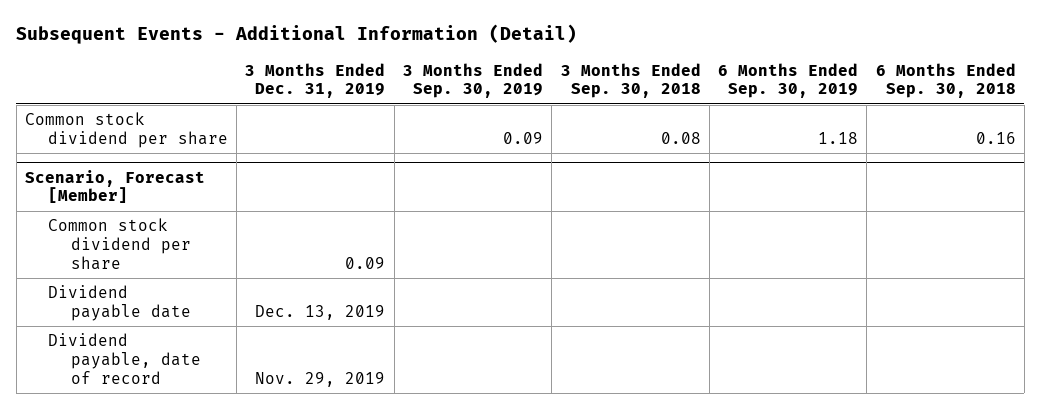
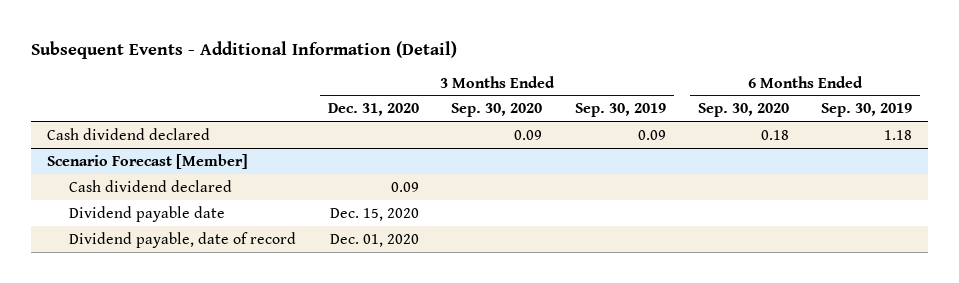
- | 3 Months Ended Dec. 31, 2019 | 3 Months Ended Sep. 30, 2019 | 3 Months Ended Sep. 30, 2018 | 6 Months Ended Sep. 30, 2019 | 6 Months Ended Sep. 30, 2018
+ | 3 Months Ended Dec. 31, 2020 | 3 Months Ended Sep. 30, 2020 | 3 Months Ended Sep. 30, 2019 | 6 Months Ended Sep. 30, 2020 | 6 Months Ended Sep. 30, 2019
- Common stock dividend per share | | 0.09 | 0.08 | 1.18 | 0.16
- Scenario, Forecast [Member]
- Common stock dividend per share | 0.09 | | | |
+ Cash dividend declared | | 0.09 | 0.09 | 0.18 | 1.18
+ Scenario Forecast [Member]
+ Cash dividend declared | 0.09 | | | |

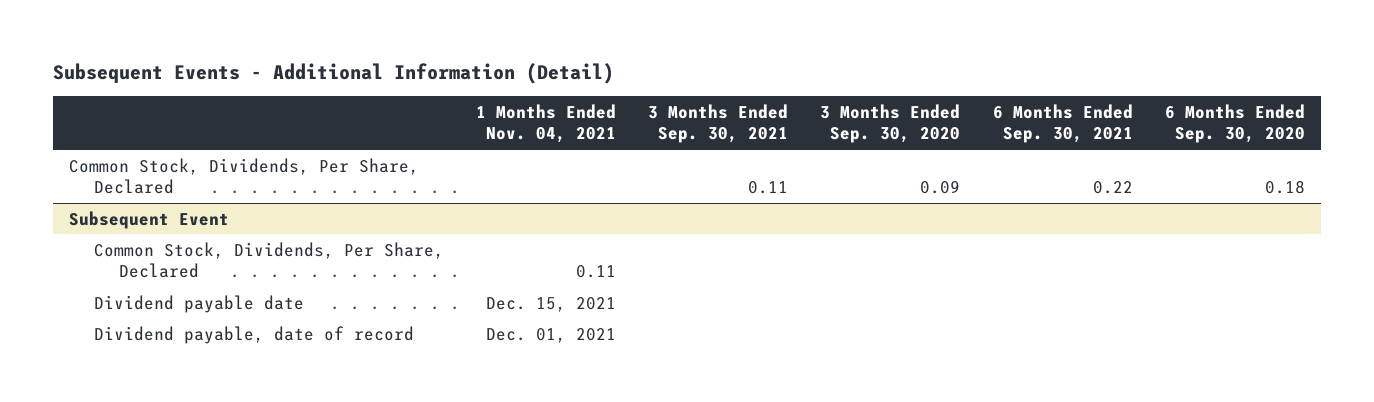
- | 3 Months Ended Dec. 31, 2020 | 3 Months Ended Sep. 30, 2020 | 3 Months Ended Sep. 30, 2019 | 6 Months Ended Sep. 30, 2020 | 6 Months Ended Sep. 30, 2019
+ | 1 Months Ended Nov. 04, 2021 | 3 Months Ended Sep. 30, 2021 | 3 Months Ended Sep. 30, 2020 | 6 Months Ended Sep. 30, 2021 | 6 Months Ended Sep. 30, 2020
- Cash dividend declared | | 0.09 | 0.09 | 0.18 | 1.18
- Scenario Forecast [Member]
- Cash dividend declared | 0.09 | | | |
- Dividend payable date | Dec. 15, 2020 | | | |
- Dividend payable, date of record | Dec. 01, 2020 | | | |
+ Common Stock, Dividends, Per Share, Declared | | 0.11 | 0.09 | 0.22 | 0.18
+ Subsequent Event
+ Common Stock, Dividends, Per Share, Declared | 0.11 | | | |
+ Dividend payable date | Dec. 15, 2021 | | | |
+ Dividend payable, date of record | Dec. 01, 2021 | | | |

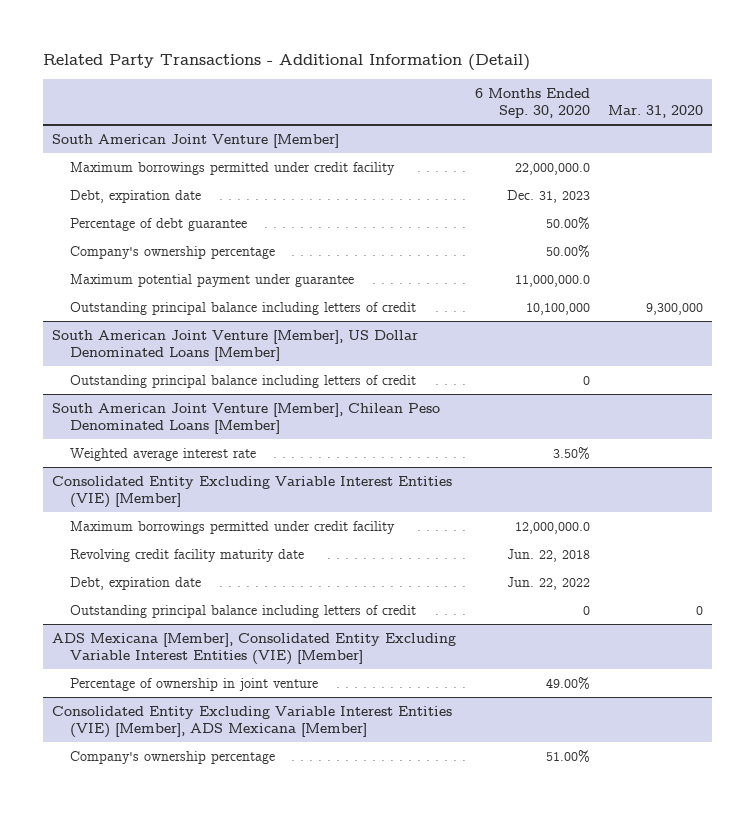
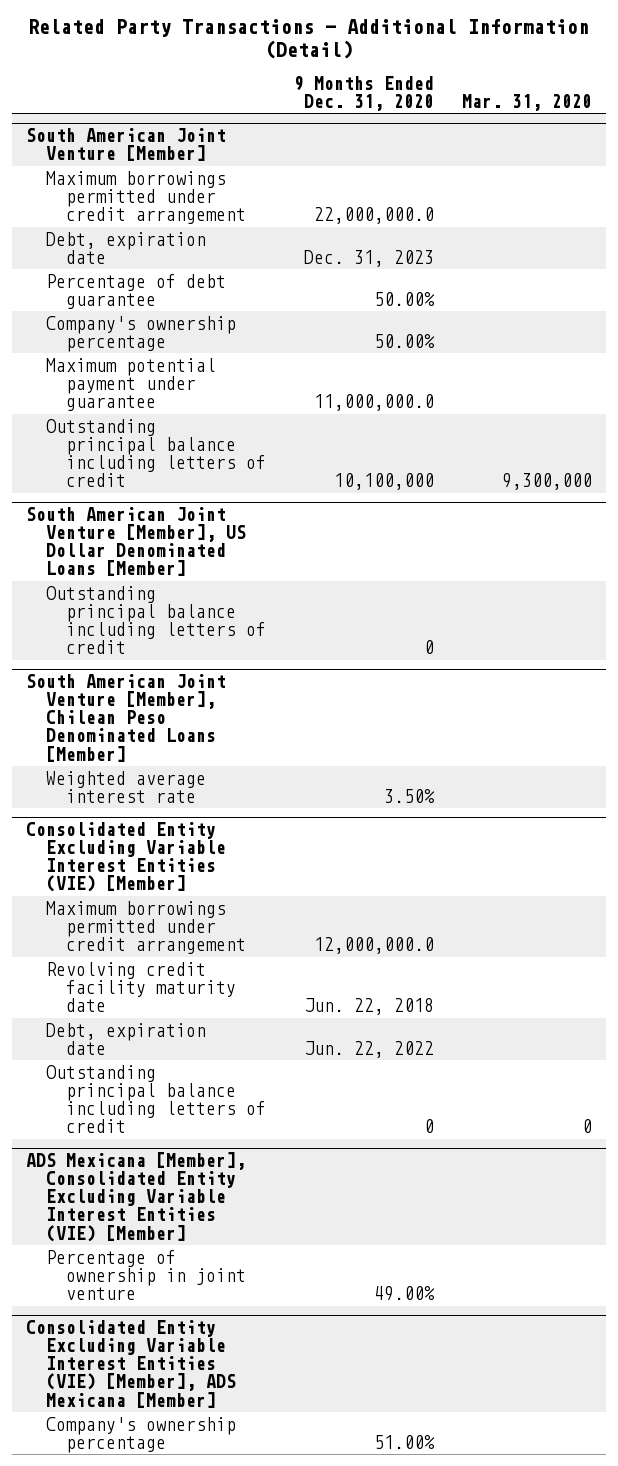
- | 6 Months Ended Sep. 30, 2020 | Mar. 31, 2020
+ | 9 Months Ended Dec. 31, 2020 | Mar. 31, 2020
@ South American Joint Venture [Member]
- Maximum borrowings permitted under credit facility | 22,000,000.0 |
+ Maximum borrowings permitted under credit arrangement | 22,000,000.0 |
@ Consolidated Entity Excluding Variable Interest Entities (VIE) [Member]
- Maximum borrowings permitted under credit facility | 12,000,000.0 |
+ Maximum borrowings permitted under credit arrangement | 12,000,000.0 |

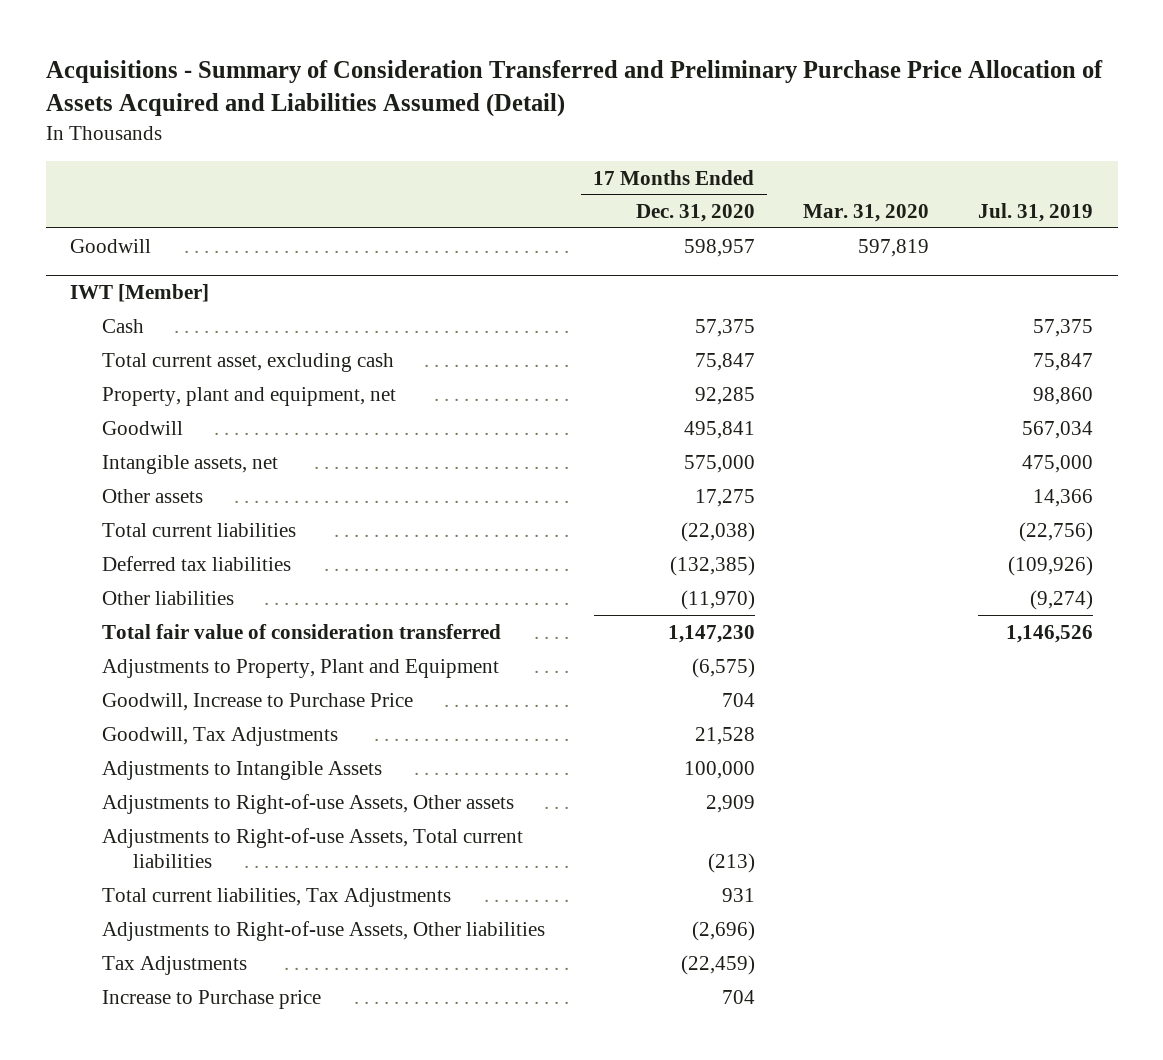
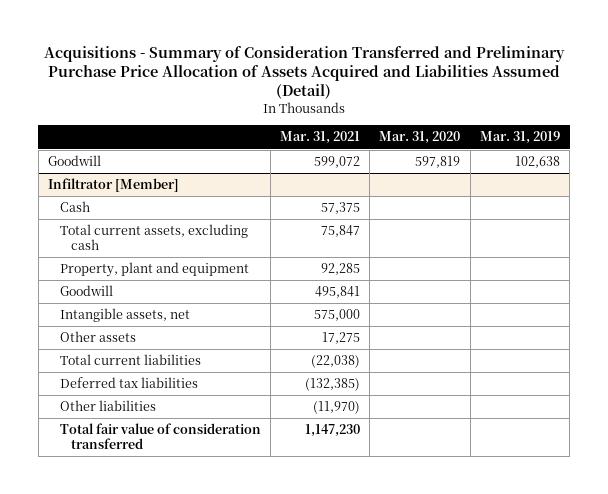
- | 17 Months Ended Dec. 31, 2020 | Mar. 31, 2020 | Jul. 31, 2019
+ | Mar. 31, 2021 | Mar. 31, 2020 | Mar. 31, 2019
- IWT [Member]
+ Infiltrator [Member]
- Total current asset, excluding cash | 75,847 | | 75,847
- Property, plant and equipment, net | 92,285 | | 98,860
+ Total current assets, excluding cash | 75,847 | |
+ Property, plant and equipment | 92,285 | |
- Adjustments to Property, Plant and Equipment | (6,575) | |
- Goodwill, Increase to Purchase Price | 704 | |
- Goodwill, Tax Adjustments | 21,528 | |
- Adjustments to Intangible Assets | 100,000 | |
- Adjustments to Right-of-use Assets, Other assets | 2,909 | |
- Adjustments to Right-of-use Assets, Total current liabilities | (213) | |
- Total current liabilities, Tax Adjustments | 931 | |
- Adjustments to Right-of-use Assets, Other liabilities | (2,696) | |
- Tax Adjustments | (22,459) | |
- Increase to Purchase price | 704 | |

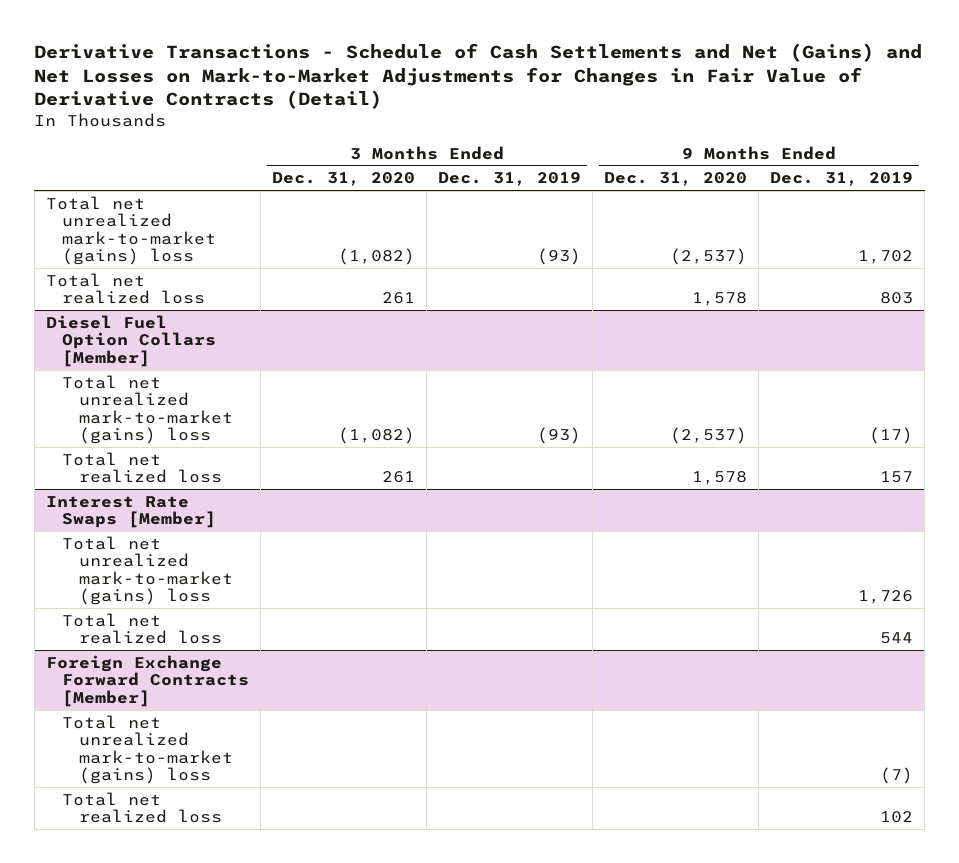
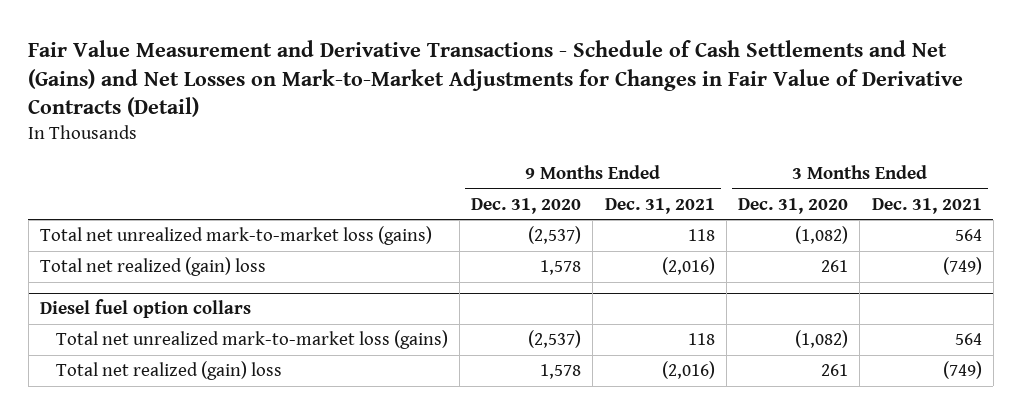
- Derivative Transactions - Schedule of Cash Settlements and Net (Gains) and Net Losses on Mark-to-Market Adjustments for Changes in Fair Value of Derivative Contracts (Detail)
+ Fair Value Measurement and Derivative Transactions - Schedule of Cash Settlements and Net (Gains) and Net Losses on Mark-to-Market Adjustments for Changes in Fair Value of Derivative Contracts (Detail)
- | 3 Months Ended Dec. 31, 2020 | 3 Months Ended Dec. 31, 2019 | 9 Months Ended Dec. 31, 2020 | 9 Months Ended Dec. 31, 2019
+ | 9 Months Ended Dec. 31, 2020 | 9 Months Ended Dec. 31, 2021 | 3 Months Ended Dec. 31, 2020 | 3 Months Ended Dec. 31, 2021
- Total net unrealized mark-to-market (gains) loss | (1,082) | (93) | (2,537) | 1,702
- Total net realized loss | 261 | | 1,578 | 803
- Diesel Fuel Option Collars [Member]
- Total net unrealized mark-to-market (gains) loss | (1,082) | (93) | (2,537) | (17)
- Total net realized loss | 261 | | 1,578 | 157
- Interest Rate Swaps [Member]
- Total net unrealized mark-to-market (gains) loss | | | | 1,726
- Total net realized loss | | | | 544
- Foreign Exchange Forward Contracts [Member]
- Total net unrealized mark-to-market (gains) loss | | | | (7)
- Total net realized loss | | | | 102
+ Total net unrealized mark-to-market loss (gains) | (2,537) | 118 | (1,082) | 564
+ Total net realized (gain) loss | 1,578 | (2,016) | 261 | (749)
+ Diesel fuel option collars
+ Total net unrealized mark-to-market loss (gains) | (2,537) | 118 | (1,082) | 564
+ Total net realized (gain) loss | 1,578 | (2,016) | 261 | (749)

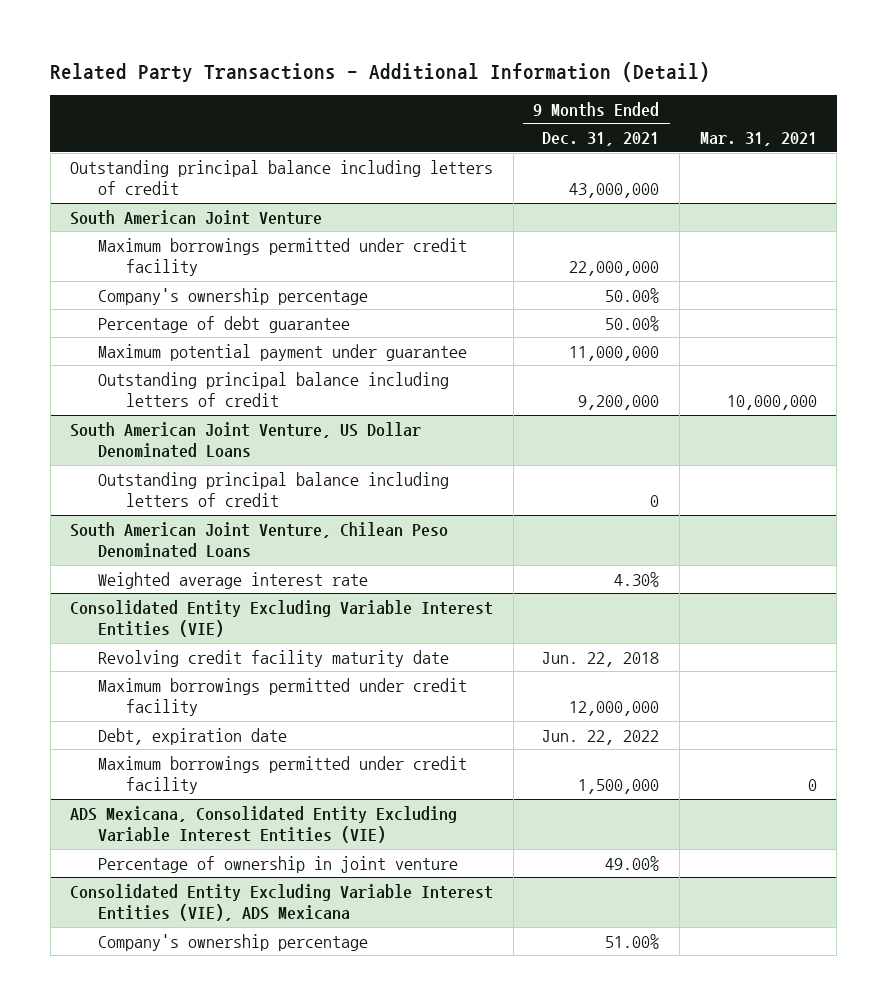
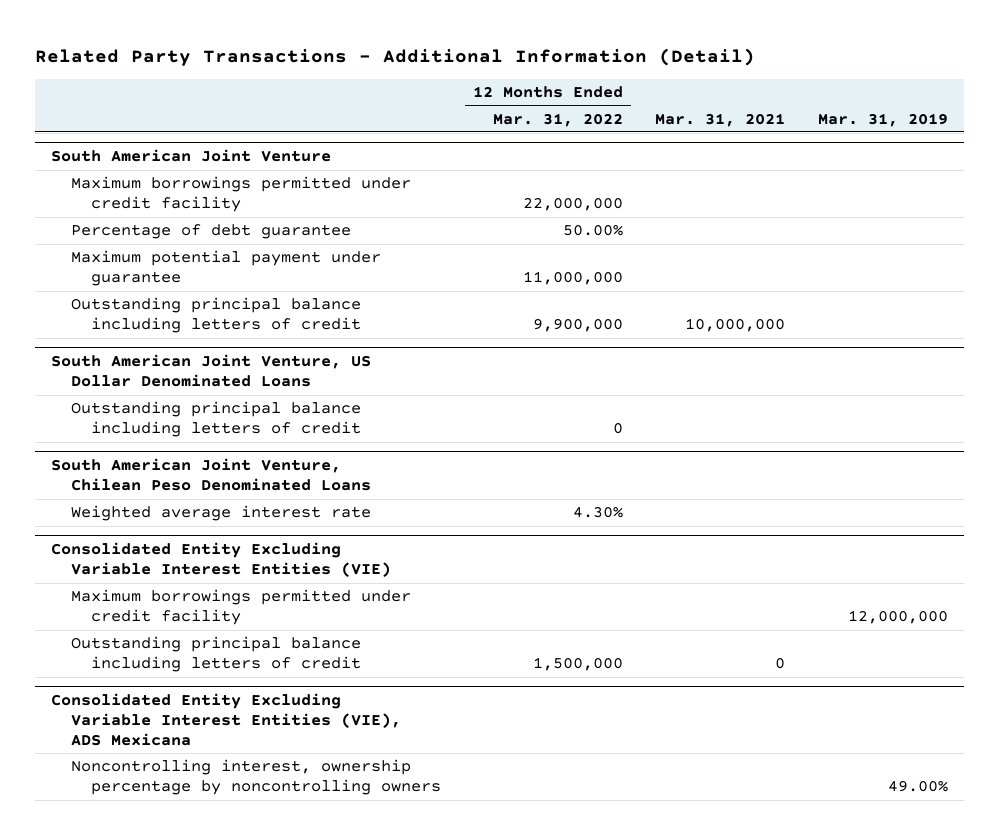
- | 9 Months Ended Dec. 31, 2021 | Mar. 31, 2021
+ | 12 Months Ended Mar. 31, 2022 | Mar. 31, 2021 | Mar. 31, 2019
- Outstanding principal balance including letters of credit | 43,000,000 |
@ South American Joint Venture
- Company's ownership percentage | 50.00% |
@ Consolidated Entity Excluding Variable Interest Entities (VIE)
- Revolving credit facility maturity date | Jun. 22, 2018 |
- Debt, expiration date | Jun. 22, 2022 |
- Maximum borrowings permitted under credit facility | 1,500,000 | 0
- ADS Mexicana, Consolidated Entity Excluding Variable Interest Entities (VIE)
- Percentage of ownership in joint venture | 49.00% |
@ Consolidated Entity Excluding Variable Interest Entities (VIE)
+ Outstanding principal balance including letters of credit | 1,500,000 | 0 |
@ Consolidated Entity Excluding Variable Interest Entities (VIE), ADS Mexicana
- Company's ownership percentage | 51.00% |
+ Noncontrolling interest, ownership percentage by noncontrolling owners | | | 49.00%

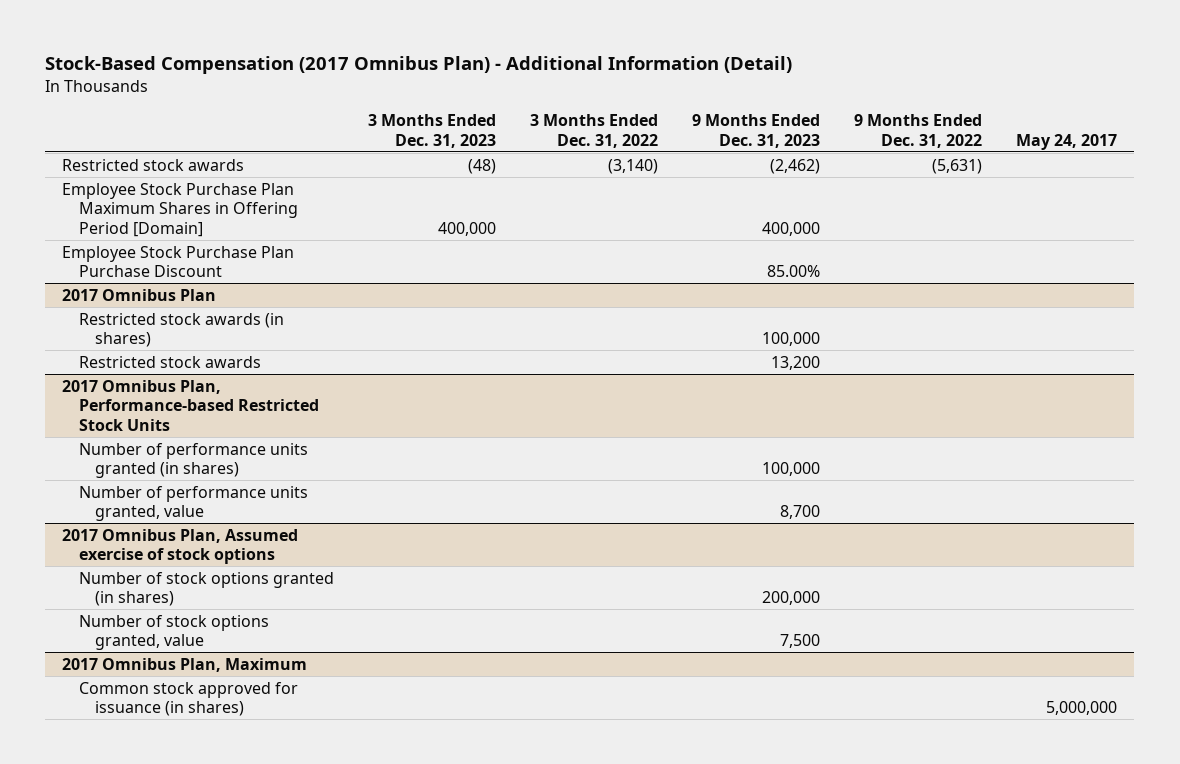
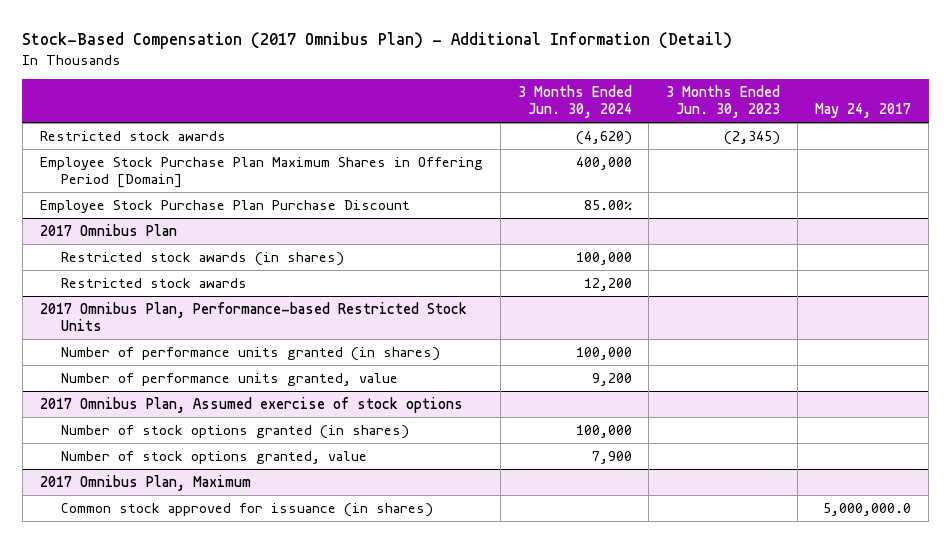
- | 3 Months Ended Dec. 31, 2023 | 3 Months Ended Dec. 31, 2022 | 9 Months Ended Dec. 31, 2023 | 9 Months Ended Dec. 31, 2022 | May 24, 2017
+ | 3 Months Ended Jun. 30, 2024 | 3 Months Ended Jun. 30, 2023 | May 24, 2017
@ 2017 Omnibus Plan, Maximum
- Common stock approved for issuance (in shares) | | | | | 5,000,000
+ Common stock approved for issuance (in shares) | | | 5,000,000.0

